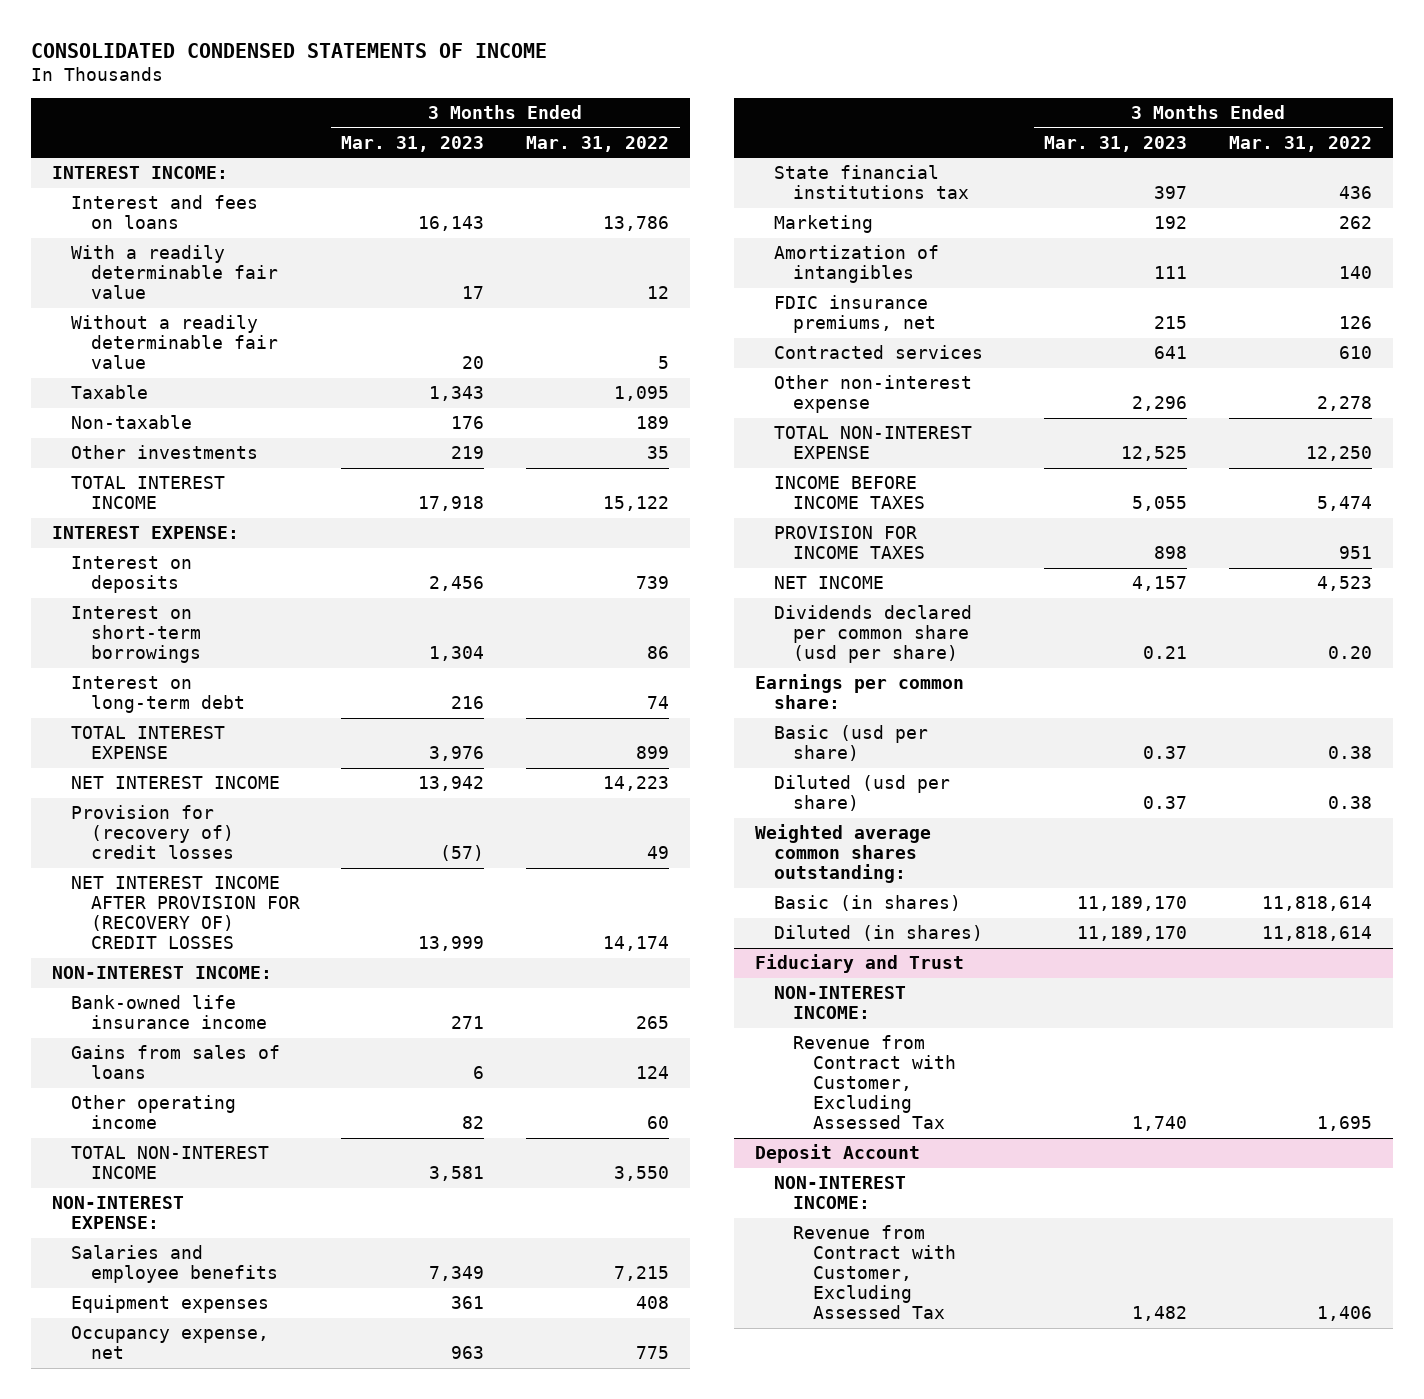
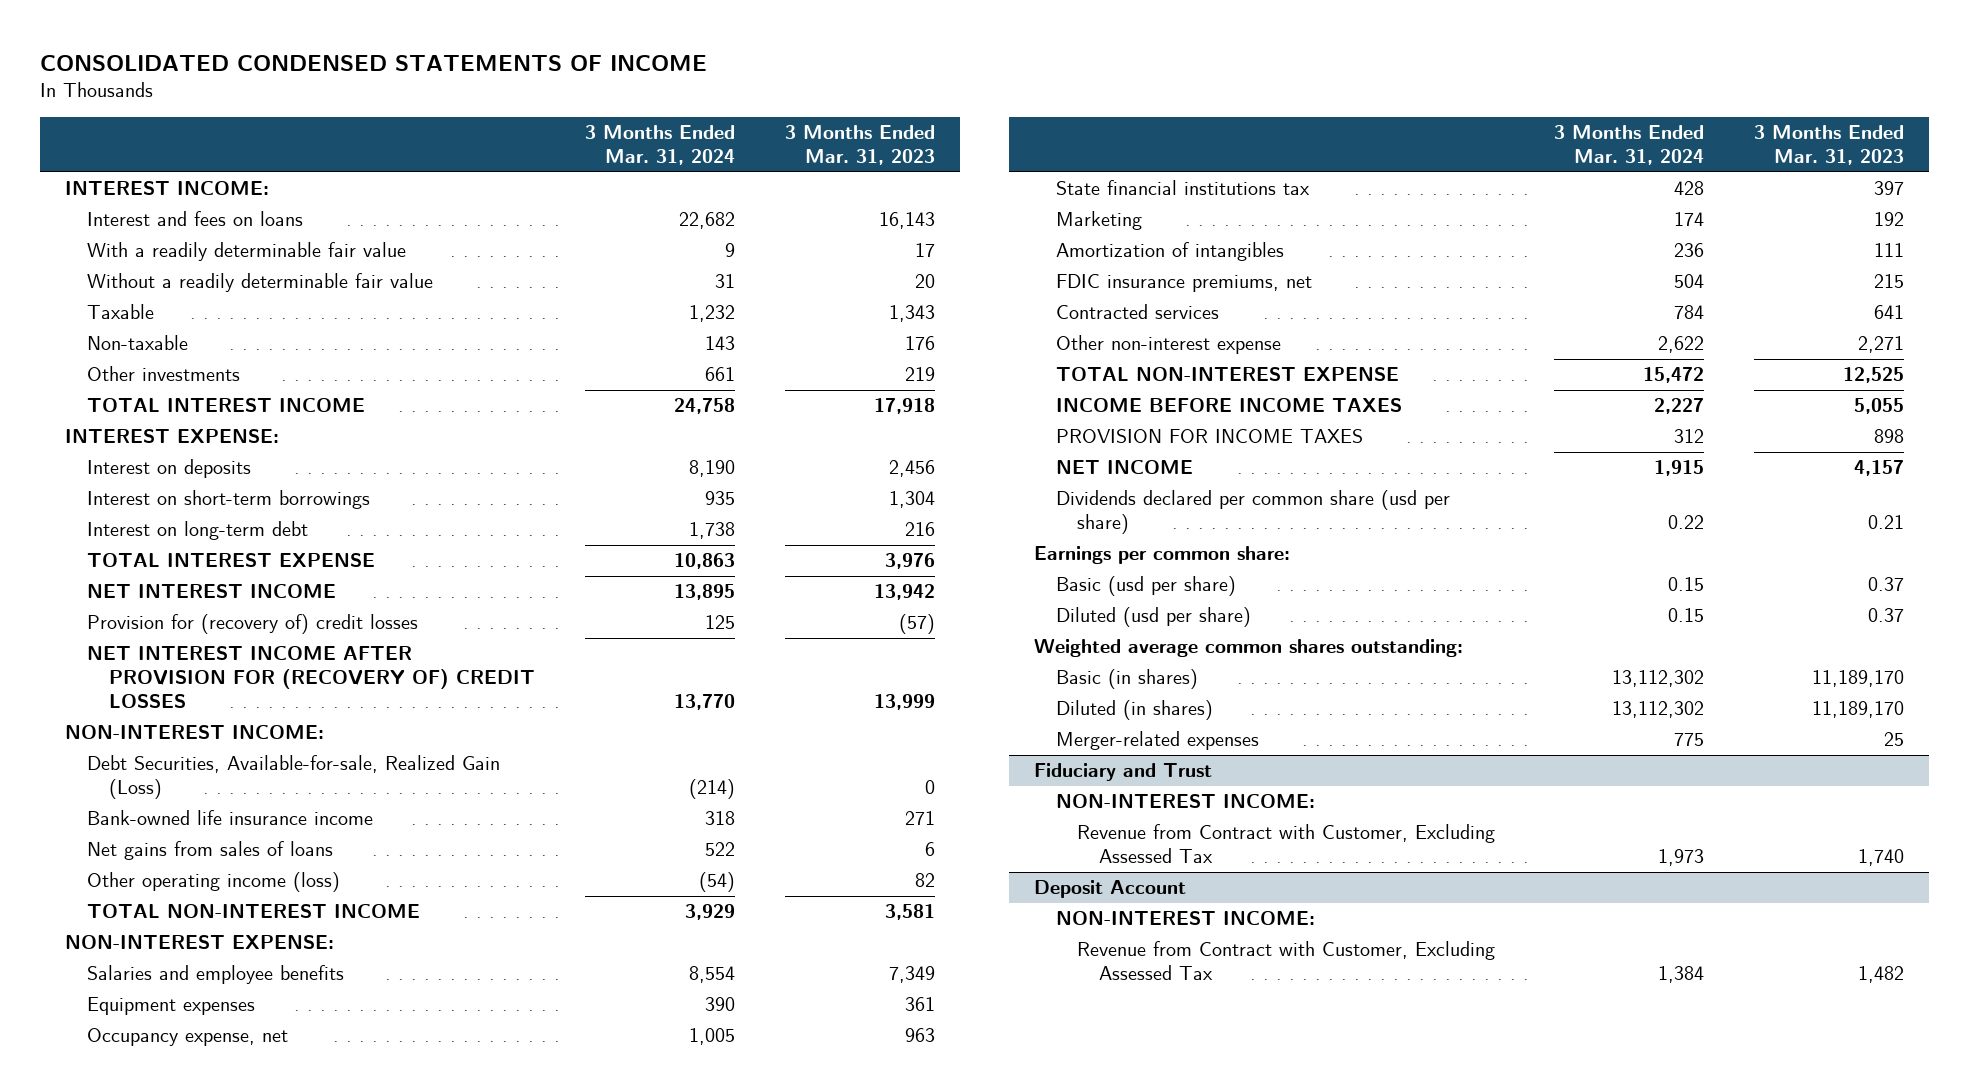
- | 3 Months Ended Mar. 31, 2023 | 3 Months Ended Mar. 31, 2022
+ | 3 Months Ended Mar. 31, 2024 | 3 Months Ended Mar. 31, 2023
+ Debt Securities, Available-for-sale, Realized Gain (Loss) | (214) | 0
- Gains from sales of loans | 6 | 124
- Other operating income | 82 | 60
+ Net gains from sales of loans | 522 | 6
+ Other operating income (loss) | (54) | 82
- Other non-interest expense | 2,296 | 2,278
+ Other non-interest expense | 2,622 | 2,271
+ Merger-related expenses | 775 | 25

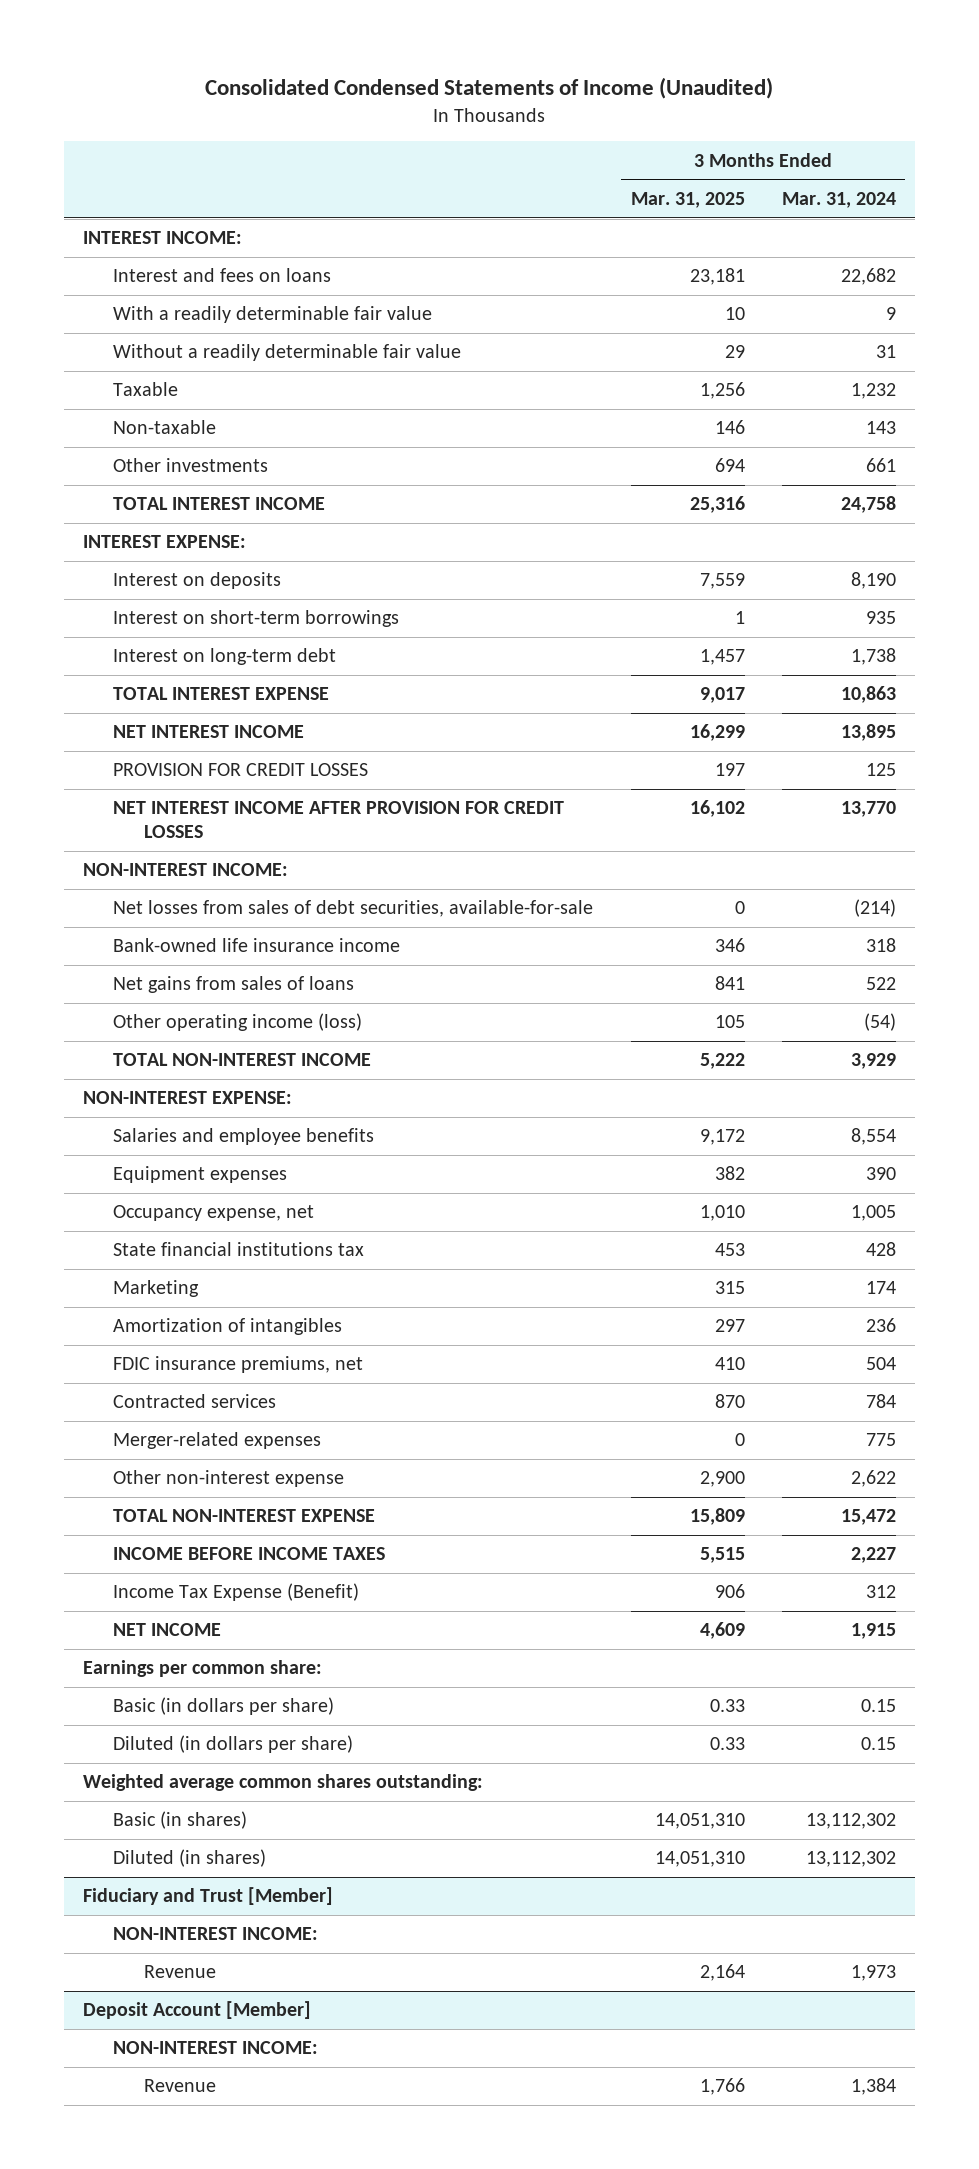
- CONSOLIDATED CONDENSED STATEMENTS OF INCOME
+ Consolidated Condensed Statements of Income (Unaudited)
- | 3 Months Ended Mar. 31, 2024 | 3 Months Ended Mar. 31, 2023
+ | 3 Months Ended Mar. 31, 2025 | 3 Months Ended Mar. 31, 2024
- Provision for (recovery of) credit losses | 125 | (57)
- NET INTEREST INCOME AFTER PROVISION FOR (RECOVERY OF) CREDIT LOSSES | 13,770 | 13,999
+ PROVISION FOR CREDIT LOSSES | 197 | 125
+ NET INTEREST INCOME AFTER PROVISION FOR CREDIT LOSSES | 16,102 | 13,770
- Debt Securities, Available-for-sale, Realized Gain (Loss) | (214) | 0
+ Net losses from sales of debt securities, available-for-sale | 0 | (214)
moved up: Merger-related expenses | 0 | 775
- PROVISION FOR INCOME TAXES | 312 | 898
+ Income Tax Expense (Benefit) | 906 | 312
- Dividends declared per common share (usd per share) | 0.22 | 0.21
- Basic (usd per share) | 0.15 | 0.37
- Diluted (usd per share) | 0.15 | 0.37
+ Basic (in dollars per share) | 0.33 | 0.15
+ Diluted (in dollars per share) | 0.33 | 0.15
- Fiduciary and Trust
+ Fiduciary and Trust [Member]
- Revenue from Contract with Customer, Excluding Assessed Tax | 1,973 | 1,740
- Deposit Account
+ Revenue | 2,164 | 1,973
+ Deposit Account [Member]
- Revenue from Contract with Customer, Excluding Assessed Tax | 1,384 | 1,482
+ Revenue | 1,766 | 1,384

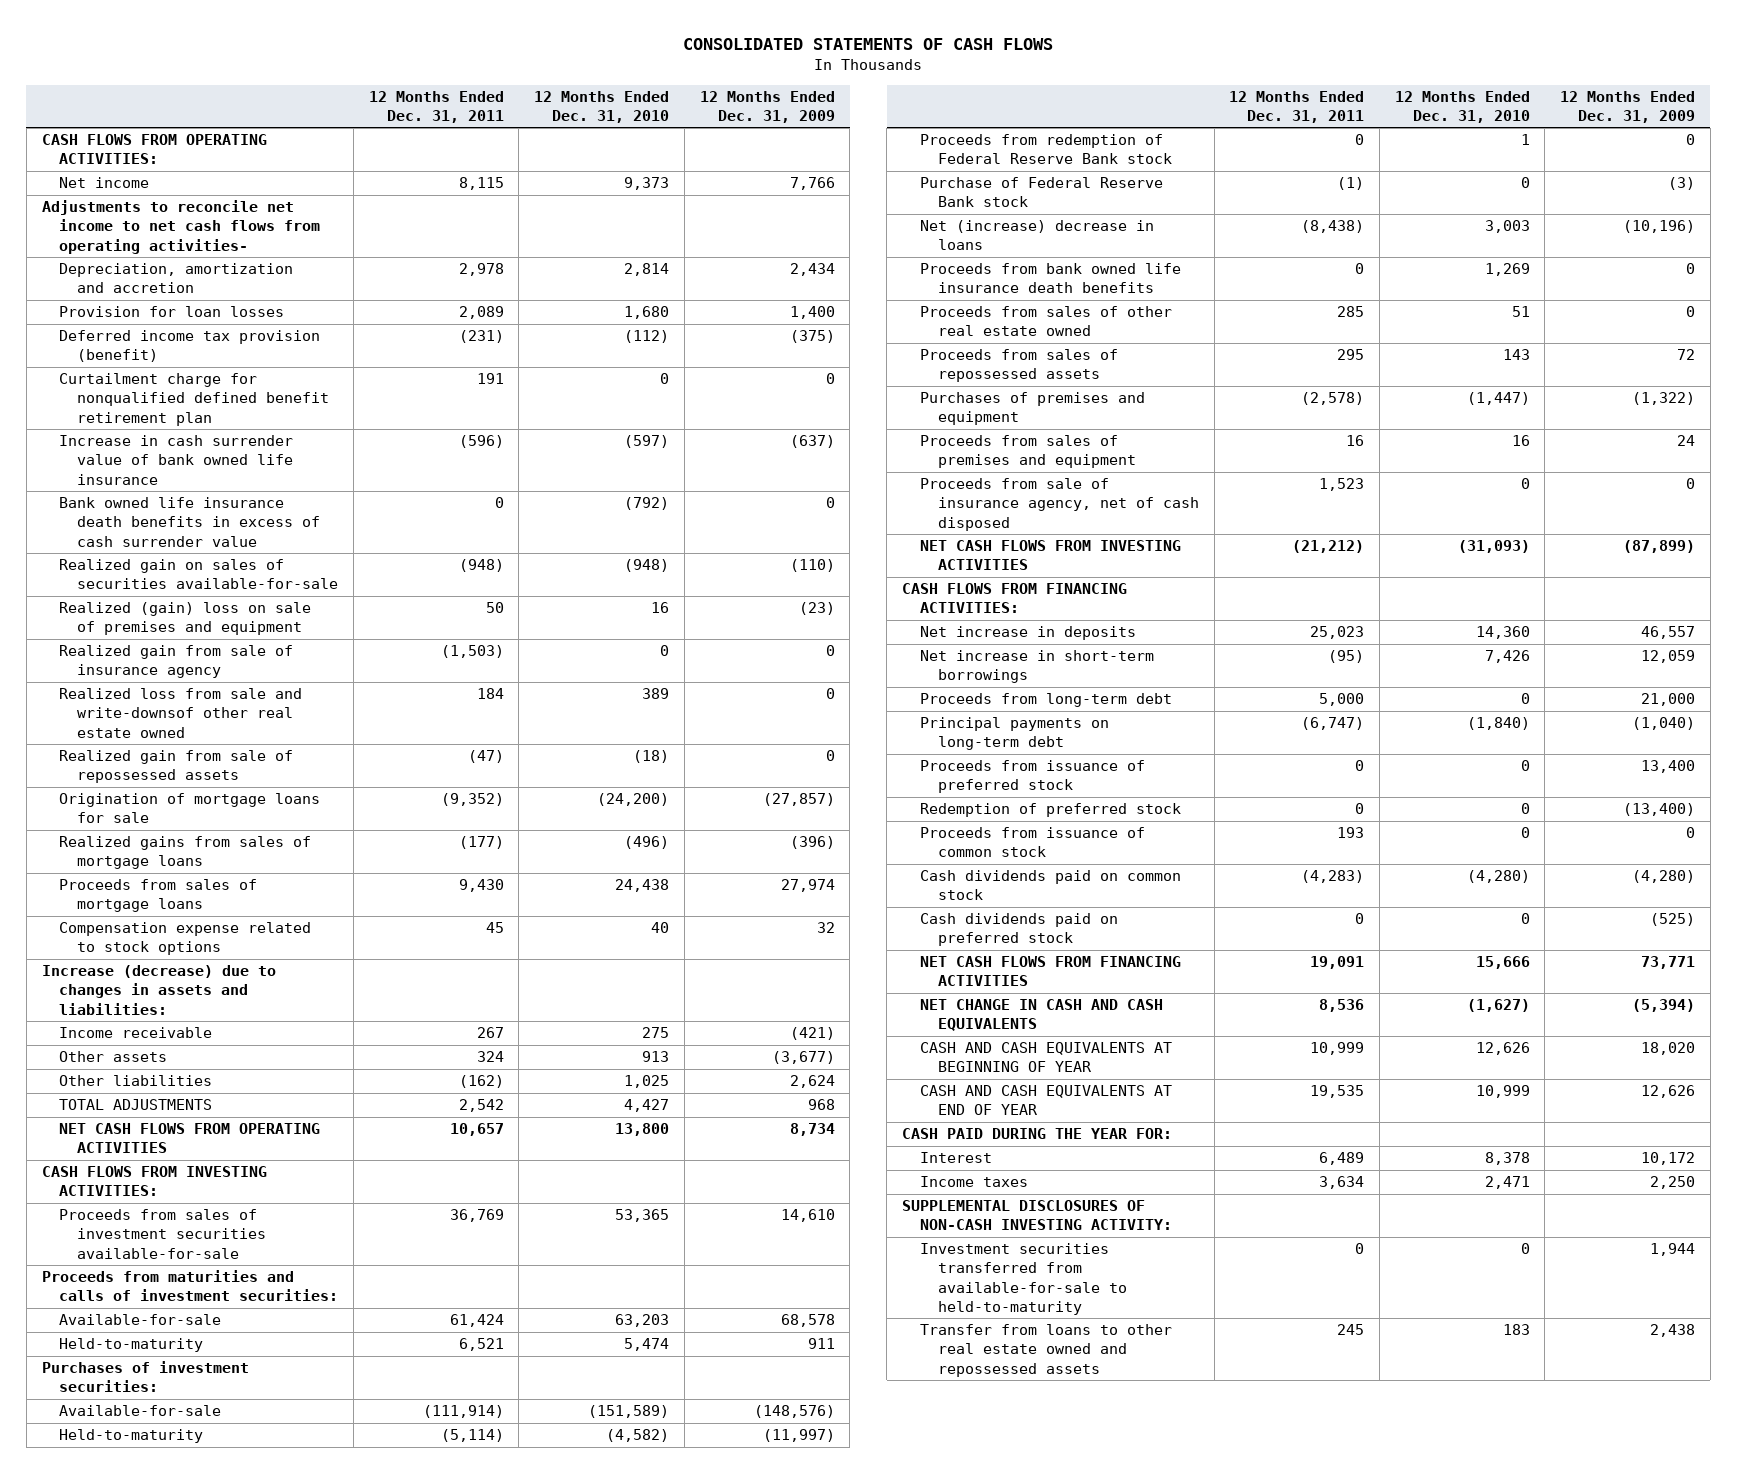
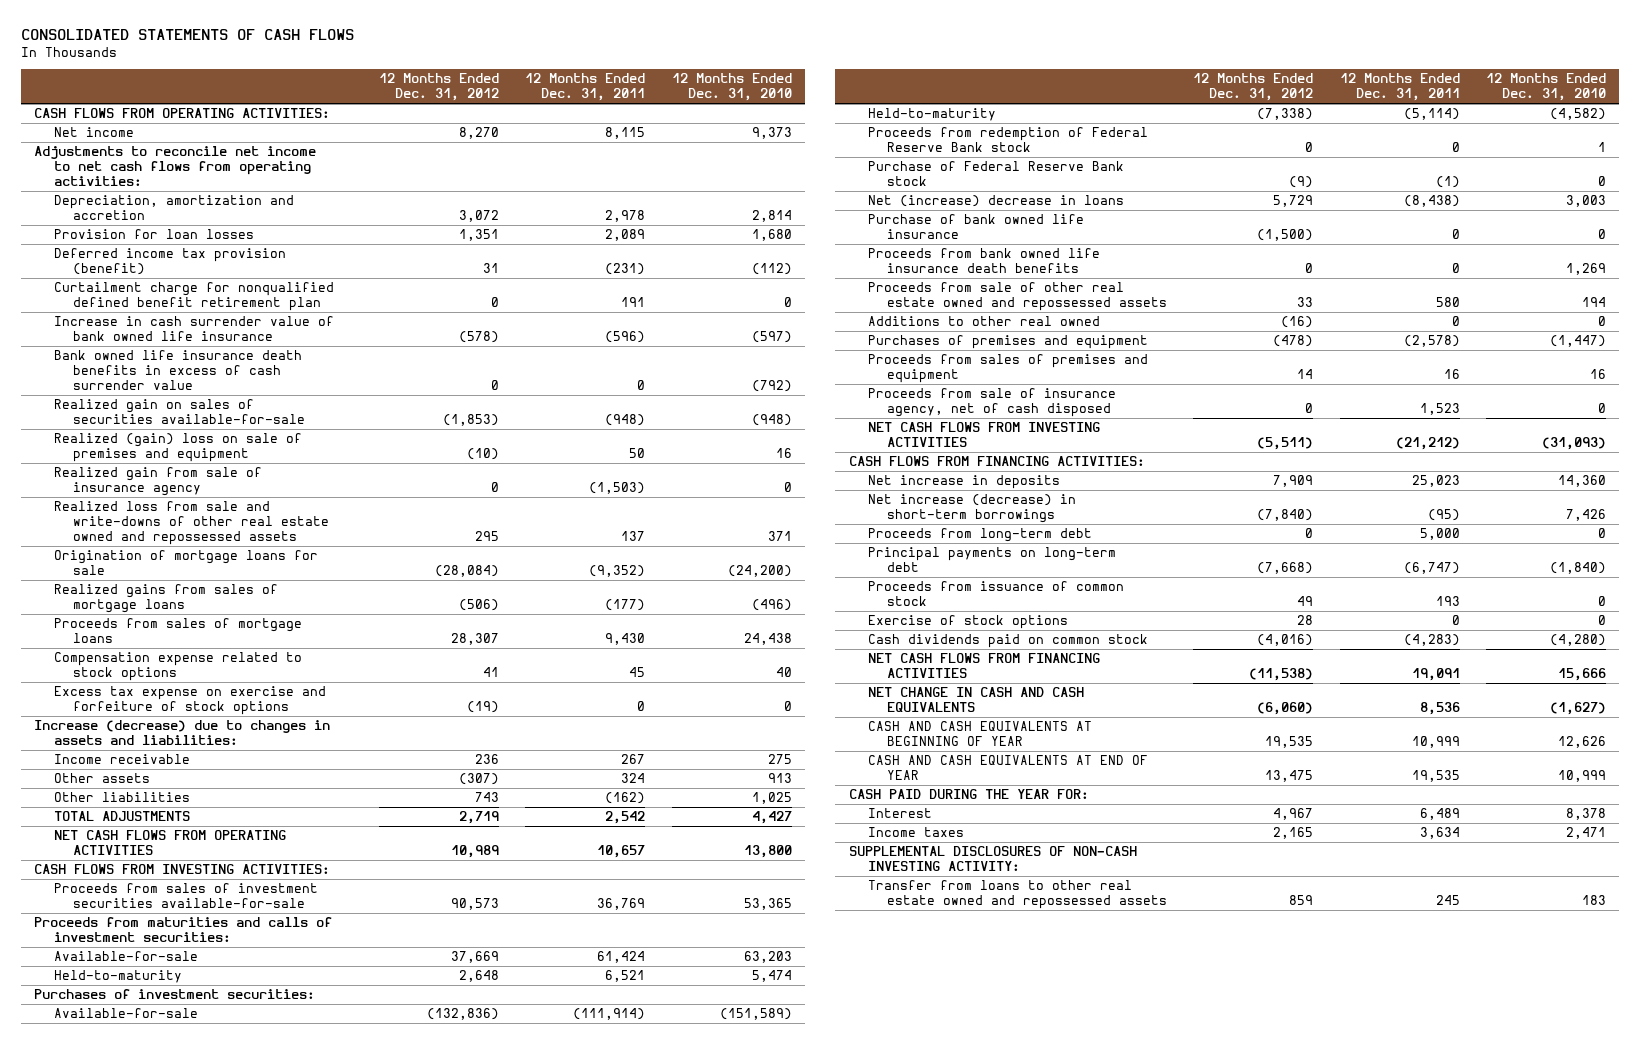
- | 12 Months Ended Dec. 31, 2011 | 12 Months Ended Dec. 31, 2010 | 12 Months Ended Dec. 31, 2009
+ | 12 Months Ended Dec. 31, 2012 | 12 Months Ended Dec. 31, 2011 | 12 Months Ended Dec. 31, 2010
- Adjustments to reconcile net income to net cash flows from operating activities-
+ Adjustments to reconcile net income to net cash flows from operating activities:
- Realized loss from sale and write-downsof other real estate owned | 184 | 389 | 0
- Realized gain from sale of repossessed assets | (47) | (18) | 0
+ Realized loss from sale and write-downs of other real estate owned and repossessed assets | 295 | 137 | 371
+ Excess tax expense on exercise and forfeiture of stock options | (19) | 0 | 0
+ Purchase of bank owned life insurance | (1,500) | 0 | 0
- Proceeds from sales of other real estate owned | 285 | 51 | 0
- Proceeds from sales of repossessed assets | 295 | 143 | 72
+ Proceeds from sale of other real estate owned and repossessed assets | 33 | 580 | 194
+ Additions to other real owned | (16) | 0 | 0
- Net increase in short-term borrowings | (95) | 7,426 | 12,059
+ Net increase (decrease) in short-term borrowings | (7,840) | (95) | 7,426
- Proceeds from issuance of preferred stock | 0 | 0 | 13,400
- Redemption of preferred stock | 0 | 0 | (13,400)
+ Exercise of stock options | 28 | 0 | 0
- Cash dividends paid on preferred stock | 0 | 0 | (525)
- Investment securities transferred from available-for-sale to held-to-maturity | 0 | 0 | 1,944

